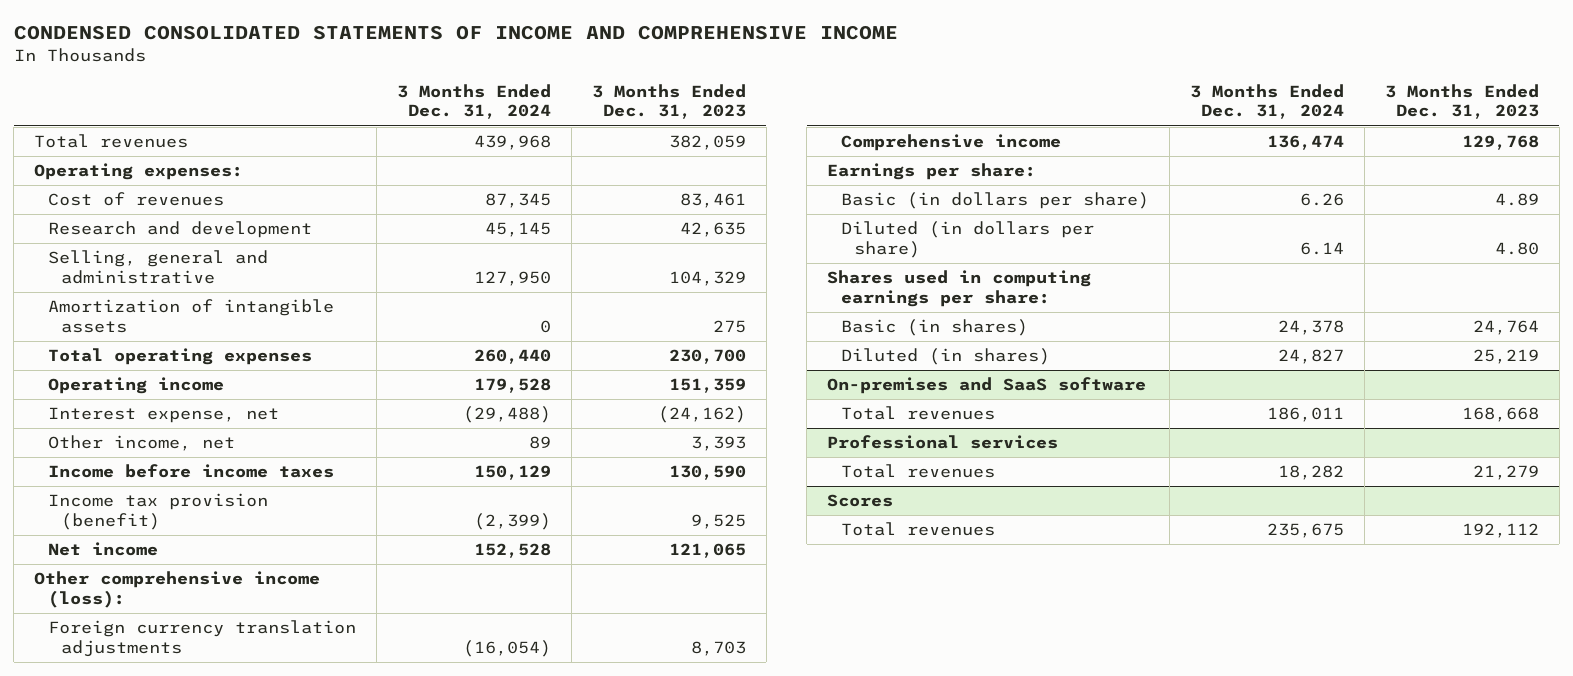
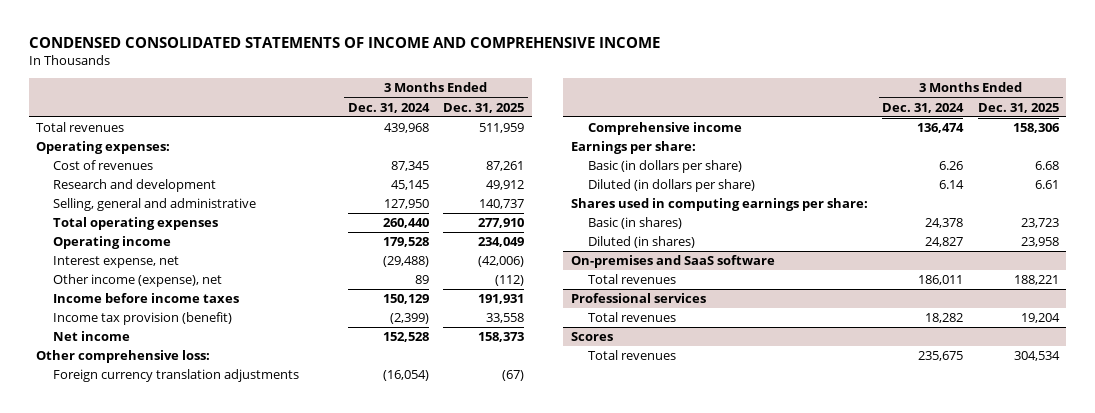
- | 3 Months Ended Dec. 31, 2024 | 3 Months Ended Dec. 31, 2023
+ | 3 Months Ended Dec. 31, 2024 | 3 Months Ended Dec. 31, 2025
- Amortization of intangible assets | 0 | 275
- Other income, net | 89 | 3,393
+ Other income (expense), net | 89 | (112)
- Other comprehensive income (loss):
+ Other comprehensive loss:

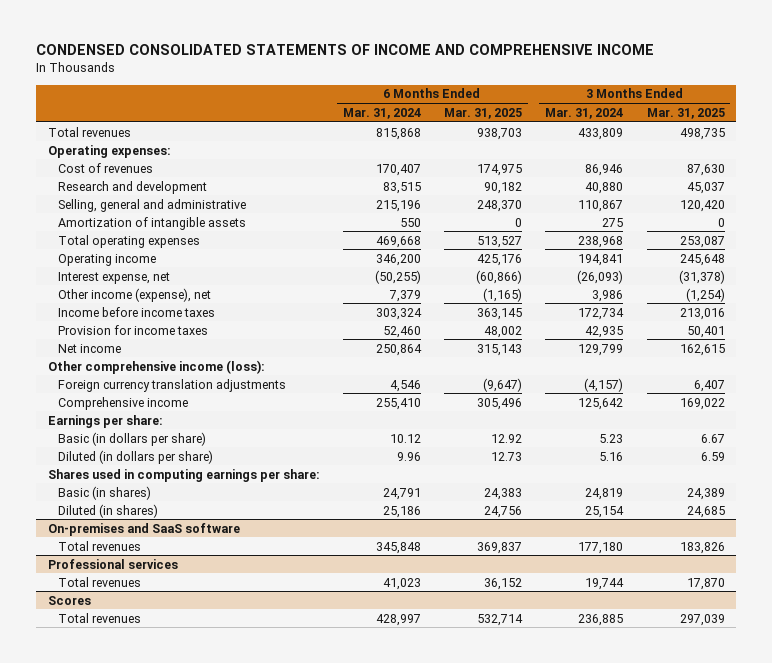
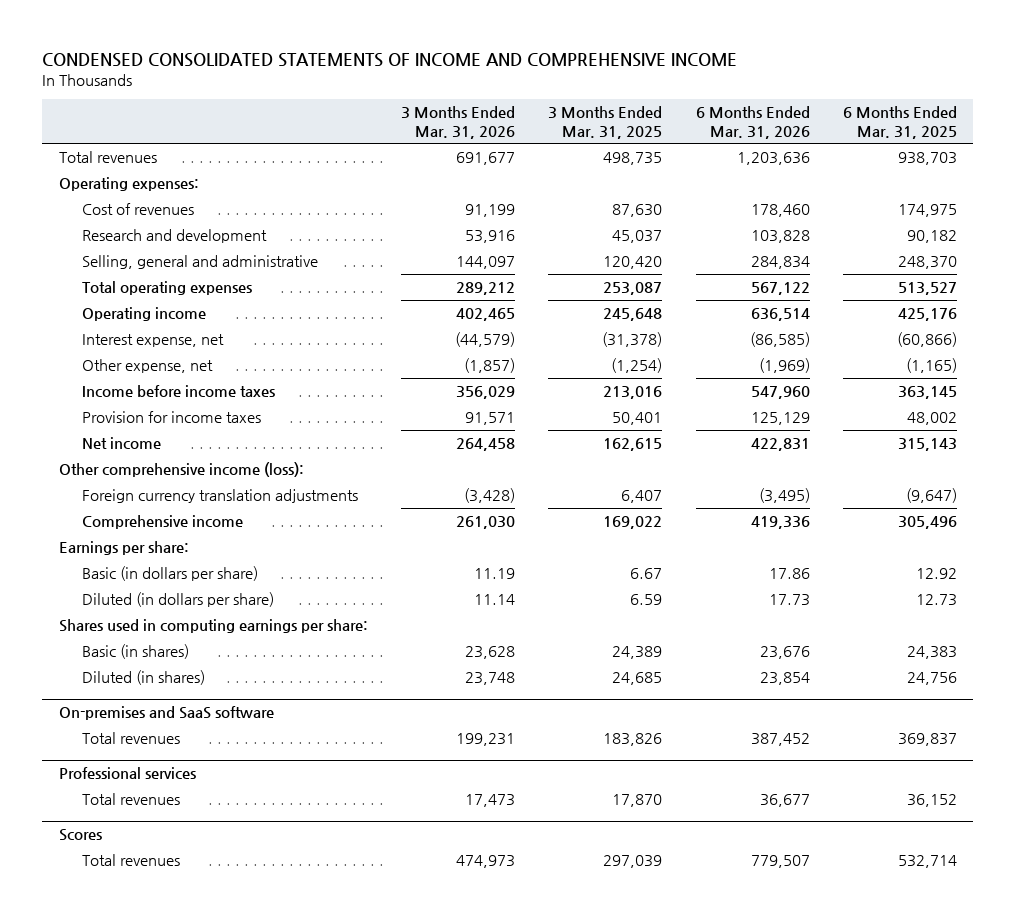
- | 6 Months Ended Mar. 31, 2024 | 6 Months Ended Mar. 31, 2025 | 3 Months Ended Mar. 31, 2024 | 3 Months Ended Mar. 31, 2025
+ | 3 Months Ended Mar. 31, 2026 | 3 Months Ended Mar. 31, 2025 | 6 Months Ended Mar. 31, 2026 | 6 Months Ended Mar. 31, 2025
- Amortization of intangible assets | 550 | 0 | 275 | 0
- Other income (expense), net | 7,379 | (1,165) | 3,986 | (1,254)
+ Other expense, net | (1,857) | (1,254) | (1,969) | (1,165)

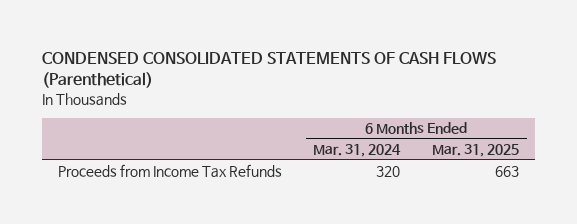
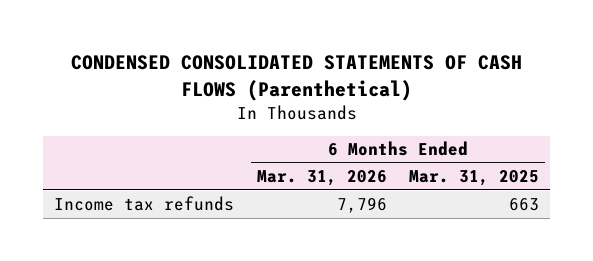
- | 6 Months Ended Mar. 31, 2024 | 6 Months Ended Mar. 31, 2025
+ | 6 Months Ended Mar. 31, 2026 | 6 Months Ended Mar. 31, 2025
- Proceeds from Income Tax Refunds | 320 | 663
+ Income tax refunds | 7,796 | 663

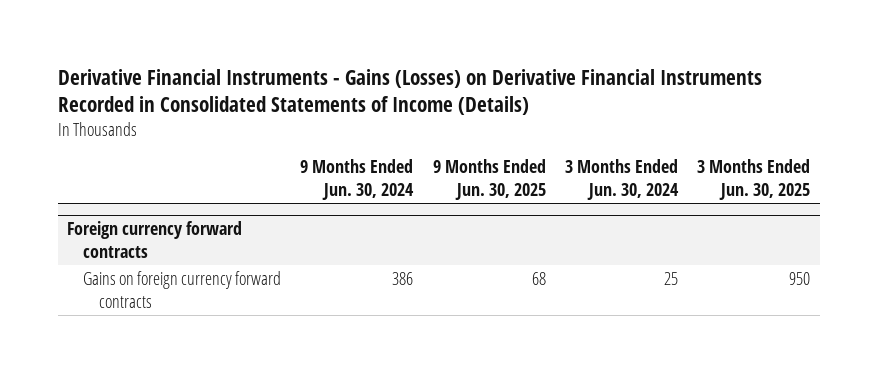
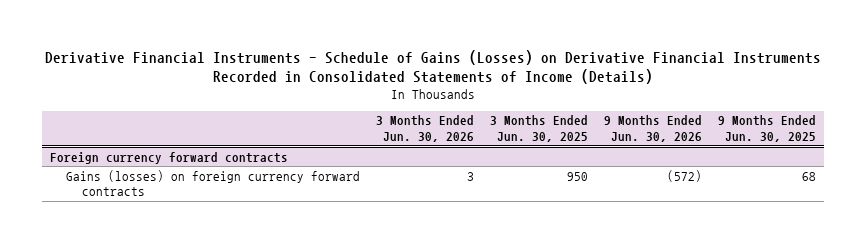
- Derivative Financial Instruments - Gains (Losses) on Derivative Financial Instruments Recorded in Consolidated Statements of Income (Details)
+ Derivative Financial Instruments - Schedule of Gains (Losses) on Derivative Financial Instruments Recorded in Consolidated Statements of Income (Details)
- | 9 Months Ended Jun. 30, 2024 | 9 Months Ended Jun. 30, 2025 | 3 Months Ended Jun. 30, 2024 | 3 Months Ended Jun. 30, 2025
+ | 3 Months Ended Jun. 30, 2026 | 3 Months Ended Jun. 30, 2025 | 9 Months Ended Jun. 30, 2026 | 9 Months Ended Jun. 30, 2025
@ Foreign currency forward contracts
- Gains on foreign currency forward contracts | 386 | 68 | 25 | 950
+ Gains (losses) on foreign currency forward contracts | 3 | 950 | (572) | 68

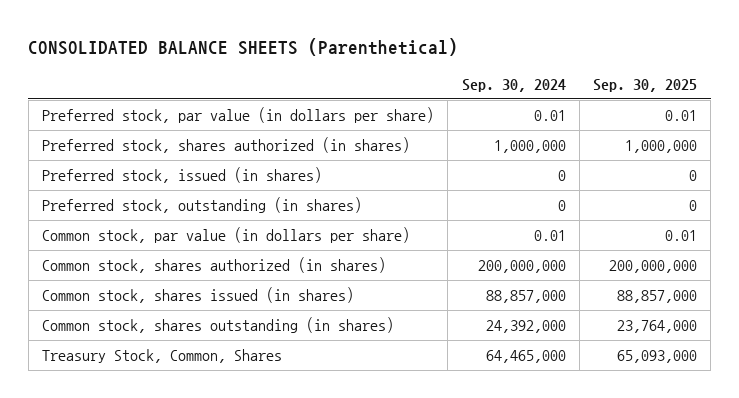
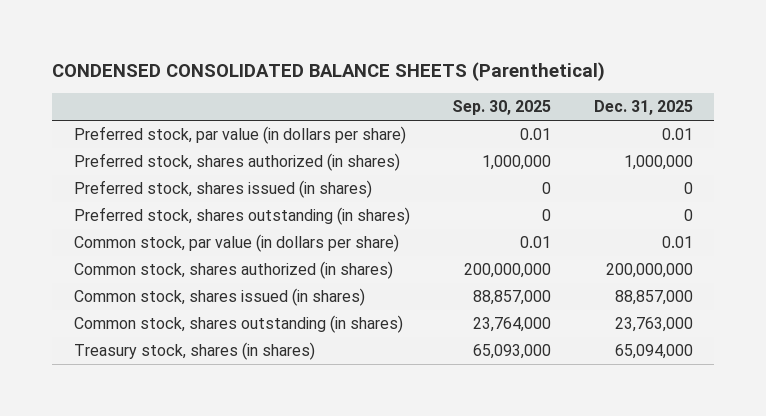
- CONSOLIDATED BALANCE SHEETS (Parenthetical)
+ CONDENSED CONSOLIDATED BALANCE SHEETS (Parenthetical)
- | Sep. 30, 2024 | Sep. 30, 2025
+ | Sep. 30, 2025 | Dec. 31, 2025
- Preferred stock, issued (in shares) | 0 | 0
- Preferred stock, outstanding (in shares) | 0 | 0
+ Preferred stock, shares issued (in shares) | 0 | 0
+ Preferred stock, shares outstanding (in shares) | 0 | 0
- Treasury Stock, Common, Shares | 64,465,000 | 65,093,000
+ Treasury stock, shares (in shares) | 65,093,000 | 65,094,000

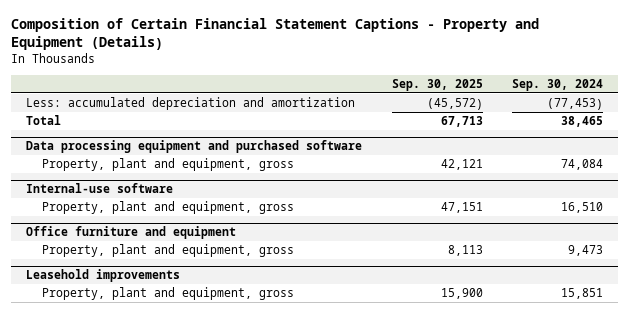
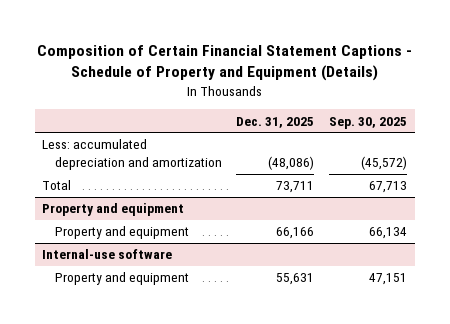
- Composition of Certain Financial Statement Captions - Property and Equipment (Details)
+ Composition of Certain Financial Statement Captions - Schedule of Property and Equipment (Details)
- | Sep. 30, 2025 | Sep. 30, 2024
+ | Dec. 31, 2025 | Sep. 30, 2025
- Data processing equipment and purchased software
- Property, plant and equipment, gross | 42,121 | 74,084
+ Property and equipment
+ Property and equipment | 66,166 | 66,134
@ Internal-use software
- Property, plant and equipment, gross | 47,151 | 16,510
- Office furniture and equipment
- Property, plant and equipment, gross | 8,113 | 9,473
- Leasehold improvements
- Property, plant and equipment, gross | 15,900 | 15,851
@ Internal-use software
+ Property and equipment | 55,631 | 47,151

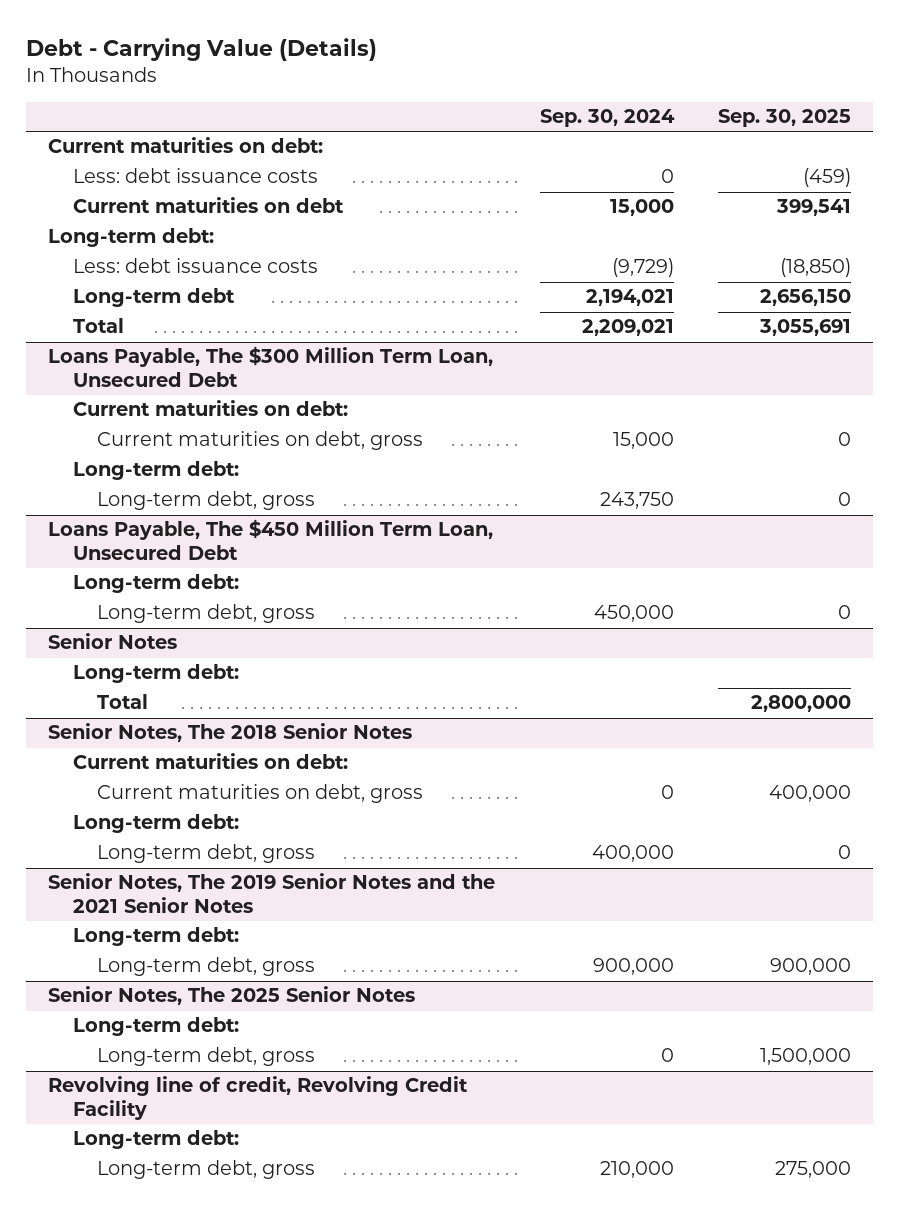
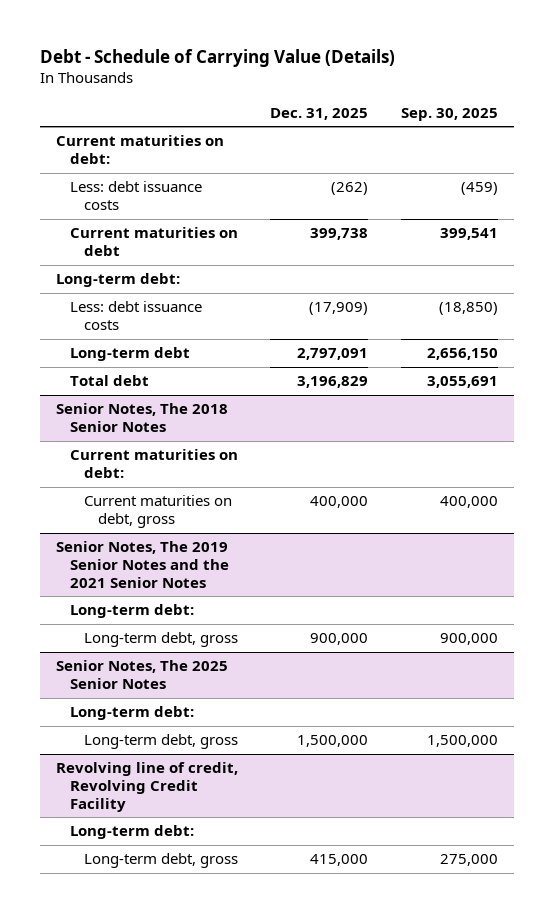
- Debt - Carrying Value (Details)
+ Debt - Schedule of Carrying Value (Details)
- | Sep. 30, 2024 | Sep. 30, 2025
+ | Dec. 31, 2025 | Sep. 30, 2025
- Total | 2,209,021 | 3,055,691
- Loans Payable, The $300 Million Term Loan, Unsecured Debt
- Current maturities on debt:
- Current maturities on debt, gross | 15,000 | 0
- Long-term debt:
- Long-term debt, gross | 243,750 | 0
- Loans Payable, The $450 Million Term Loan, Unsecured Debt
- Long-term debt:
- Long-term debt, gross | 450,000 | 0
- Senior Notes
- Long-term debt:
- Total | | 2,800,000
+ Total debt | 3,196,829 | 3,055,691
@ Senior Notes, The 2018 Senior Notes
- Long-term debt:
- Long-term debt, gross | 400,000 | 0

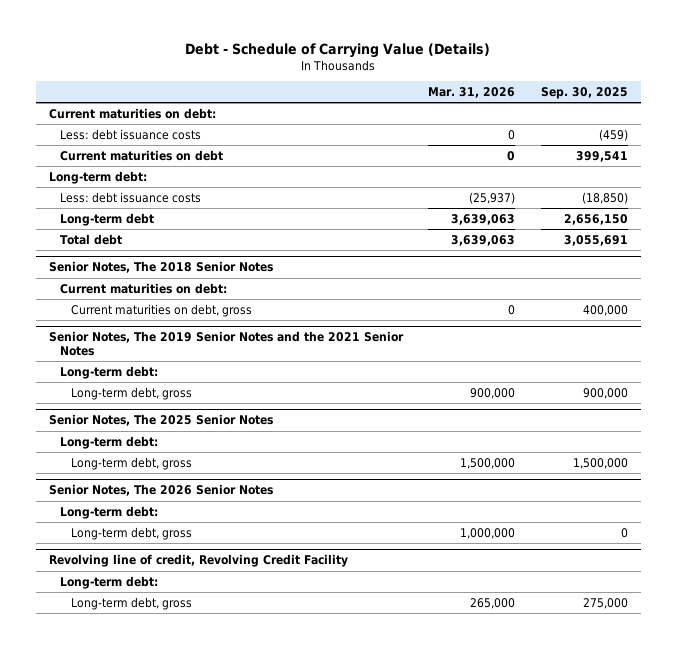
- | Dec. 31, 2025 | Sep. 30, 2025
+ | Mar. 31, 2026 | Sep. 30, 2025
+ Senior Notes, The 2026 Senior Notes
+ Long-term debt:
+ Long-term debt, gross | 1,000,000 | 0

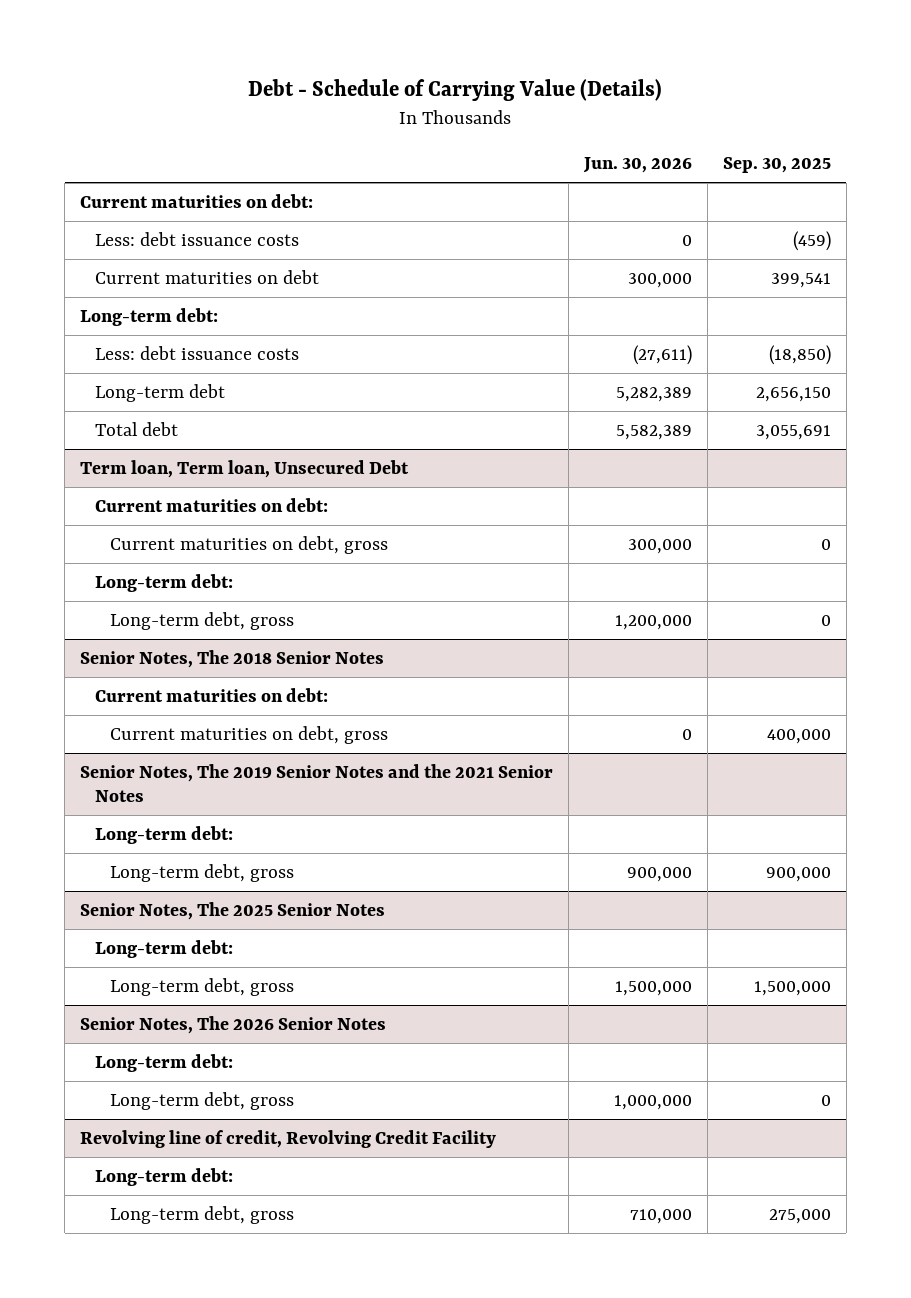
- | Mar. 31, 2026 | Sep. 30, 2025
+ | Jun. 30, 2026 | Sep. 30, 2025
+ Term loan, Term loan, Unsecured Debt
+ Current maturities on debt:
+ Current maturities on debt, gross | 300,000 | 0
+ Long-term debt:
+ Long-term debt, gross | 1,200,000 | 0

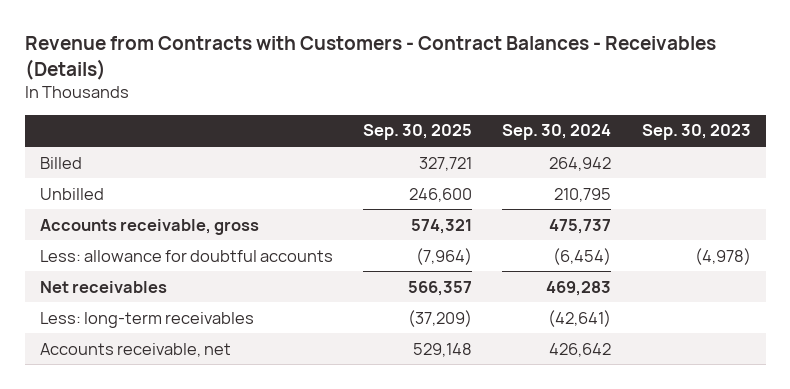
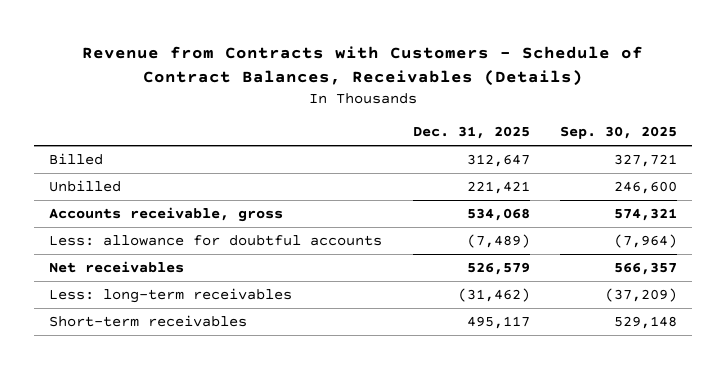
- Revenue from Contracts with Customers - Contract Balances - Receivables (Details)
+ Revenue from Contracts with Customers - Schedule of Contract Balances, Receivables (Details)
- | Sep. 30, 2025 | Sep. 30, 2024 | Sep. 30, 2023
+ | Dec. 31, 2025 | Sep. 30, 2025
- Accounts receivable, net | 529,148 | 426,642 |
+ Short-term receivables | 495,117 | 529,148

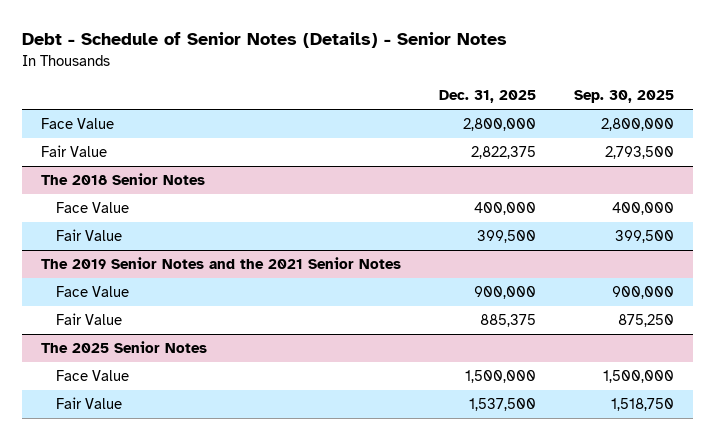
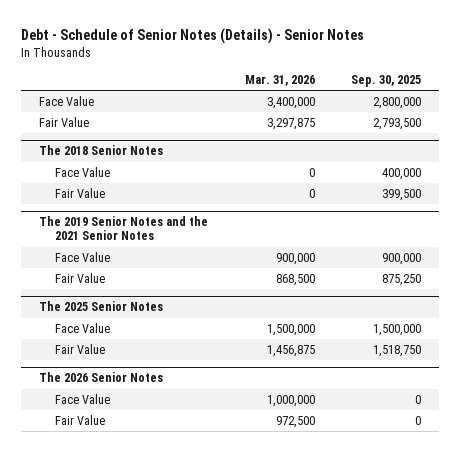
- | Dec. 31, 2025 | Sep. 30, 2025
+ | Mar. 31, 2026 | Sep. 30, 2025
+ The 2026 Senior Notes
+ Face Value | 1,000,000 | 0
+ Fair Value | 972,500 | 0

